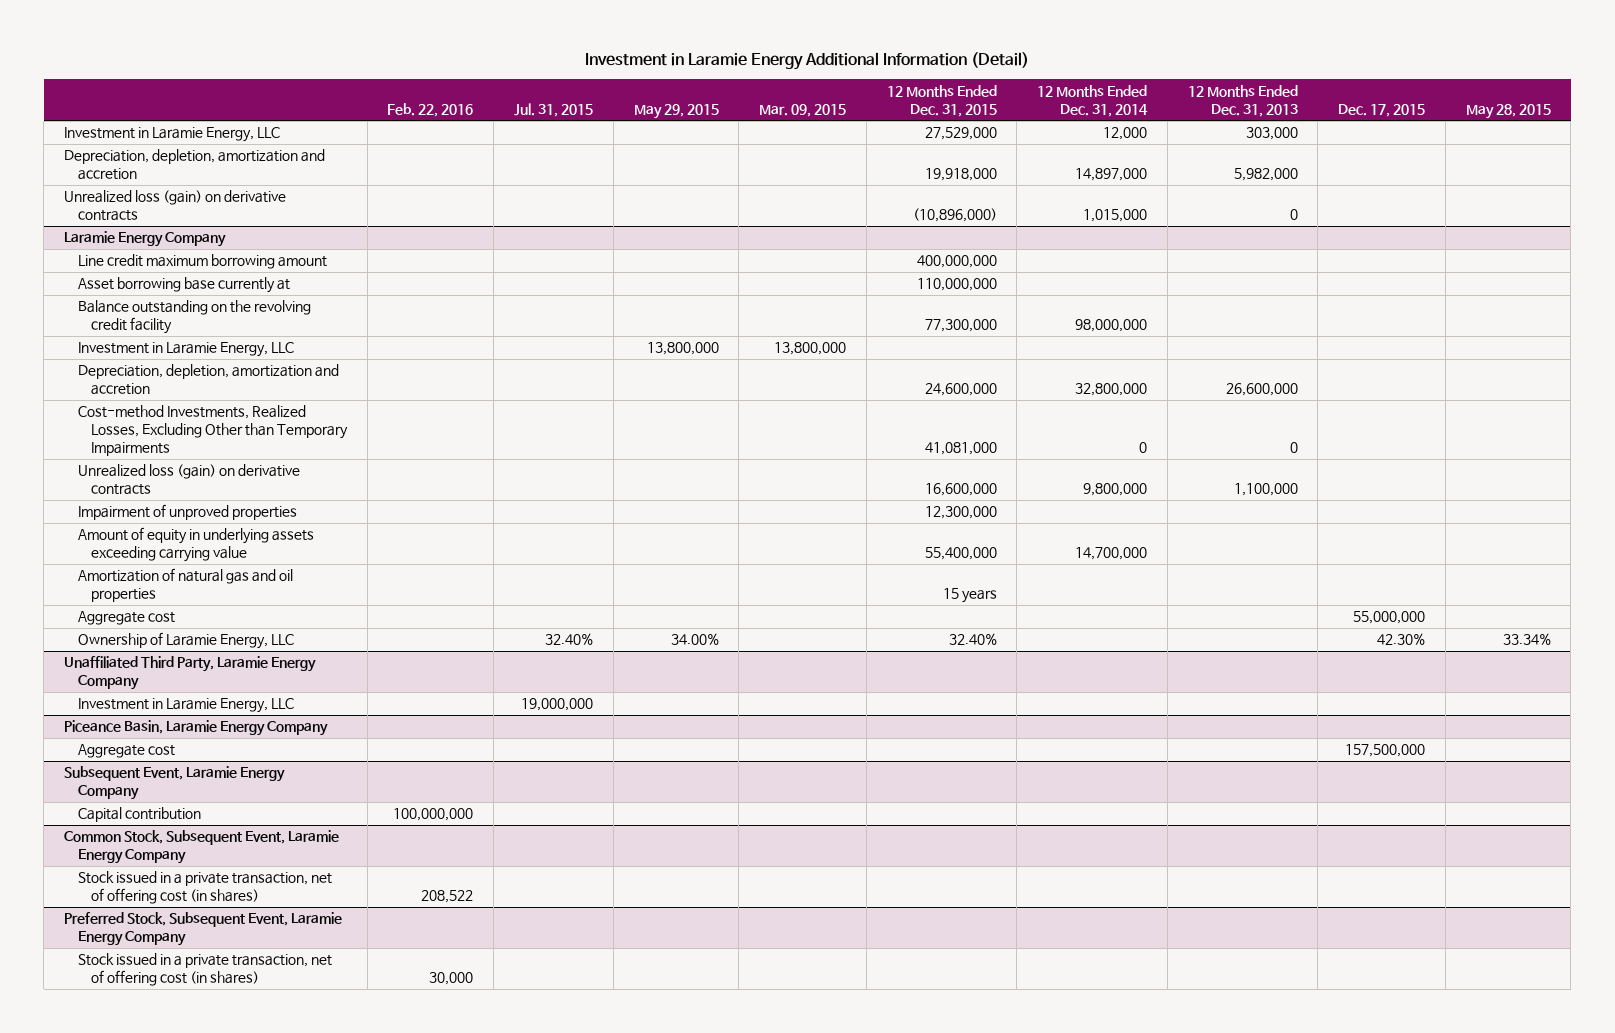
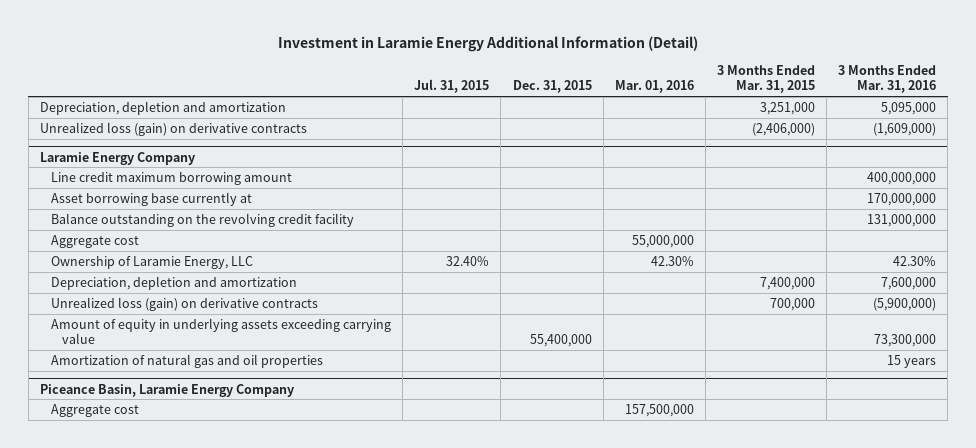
- | Feb. 22, 2016 | Jul. 31, 2015 | May 29, 2015 | Mar. 09, 2015 | 12 Months Ended Dec. 31, 2015 | 12 Months Ended Dec. 31, 2014 | 12 Months Ended Dec. 31, 2013 | Dec. 17, 2015 | May 28, 2015
+ | Jul. 31, 2015 | Dec. 31, 2015 | Mar. 01, 2016 | 3 Months Ended Mar. 31, 2015 | 3 Months Ended Mar. 31, 2016
- Investment in Laramie Energy, LLC | | | | | 27,529,000 | 12,000 | 303,000 | |
- Depreciation, depletion, amortization and accretion | | | | | 19,918,000 | 14,897,000 | 5,982,000 | |
+ Depreciation, depletion and amortization | | | | 3,251,000 | 5,095,000
@ Laramie Energy Company
- Investment in Laramie Energy, LLC | | | 13,800,000 | 13,800,000 | | | | |
- Depreciation, depletion, amortization and accretion | | | | | 24,600,000 | 32,800,000 | 26,600,000 | |
- Cost-method Investments, Realized Losses, Excluding Other than Temporary Impairments | | | | | 41,081,000 | 0 | 0 | |
moved up: Aggregate cost | | | 55,000,000 | |
moved up: Ownership of Laramie Energy, LLC | 32.40% | | 42.30% | | 42.30%
+ Depreciation, depletion and amortization | | | | 7,400,000 | 7,600,000
- Impairment of unproved properties | | | | | 12,300,000 | | | |
- Unaffiliated Third Party, Laramie Energy Company
- Investment in Laramie Energy, LLC | | 19,000,000 | | | | | | |
- Subsequent Event, Laramie Energy Company
- Capital contribution | 100,000,000 | | | | | | | |
- Common Stock, Subsequent Event, Laramie Energy Company
- Stock issued in a private transaction, net of offering cost (in shares) | 208,522 | | | | | | | |
- Preferred Stock, Subsequent Event, Laramie Energy Company
- Stock issued in a private transaction, net of offering cost (in shares) | 30,000 | | | | | | | |

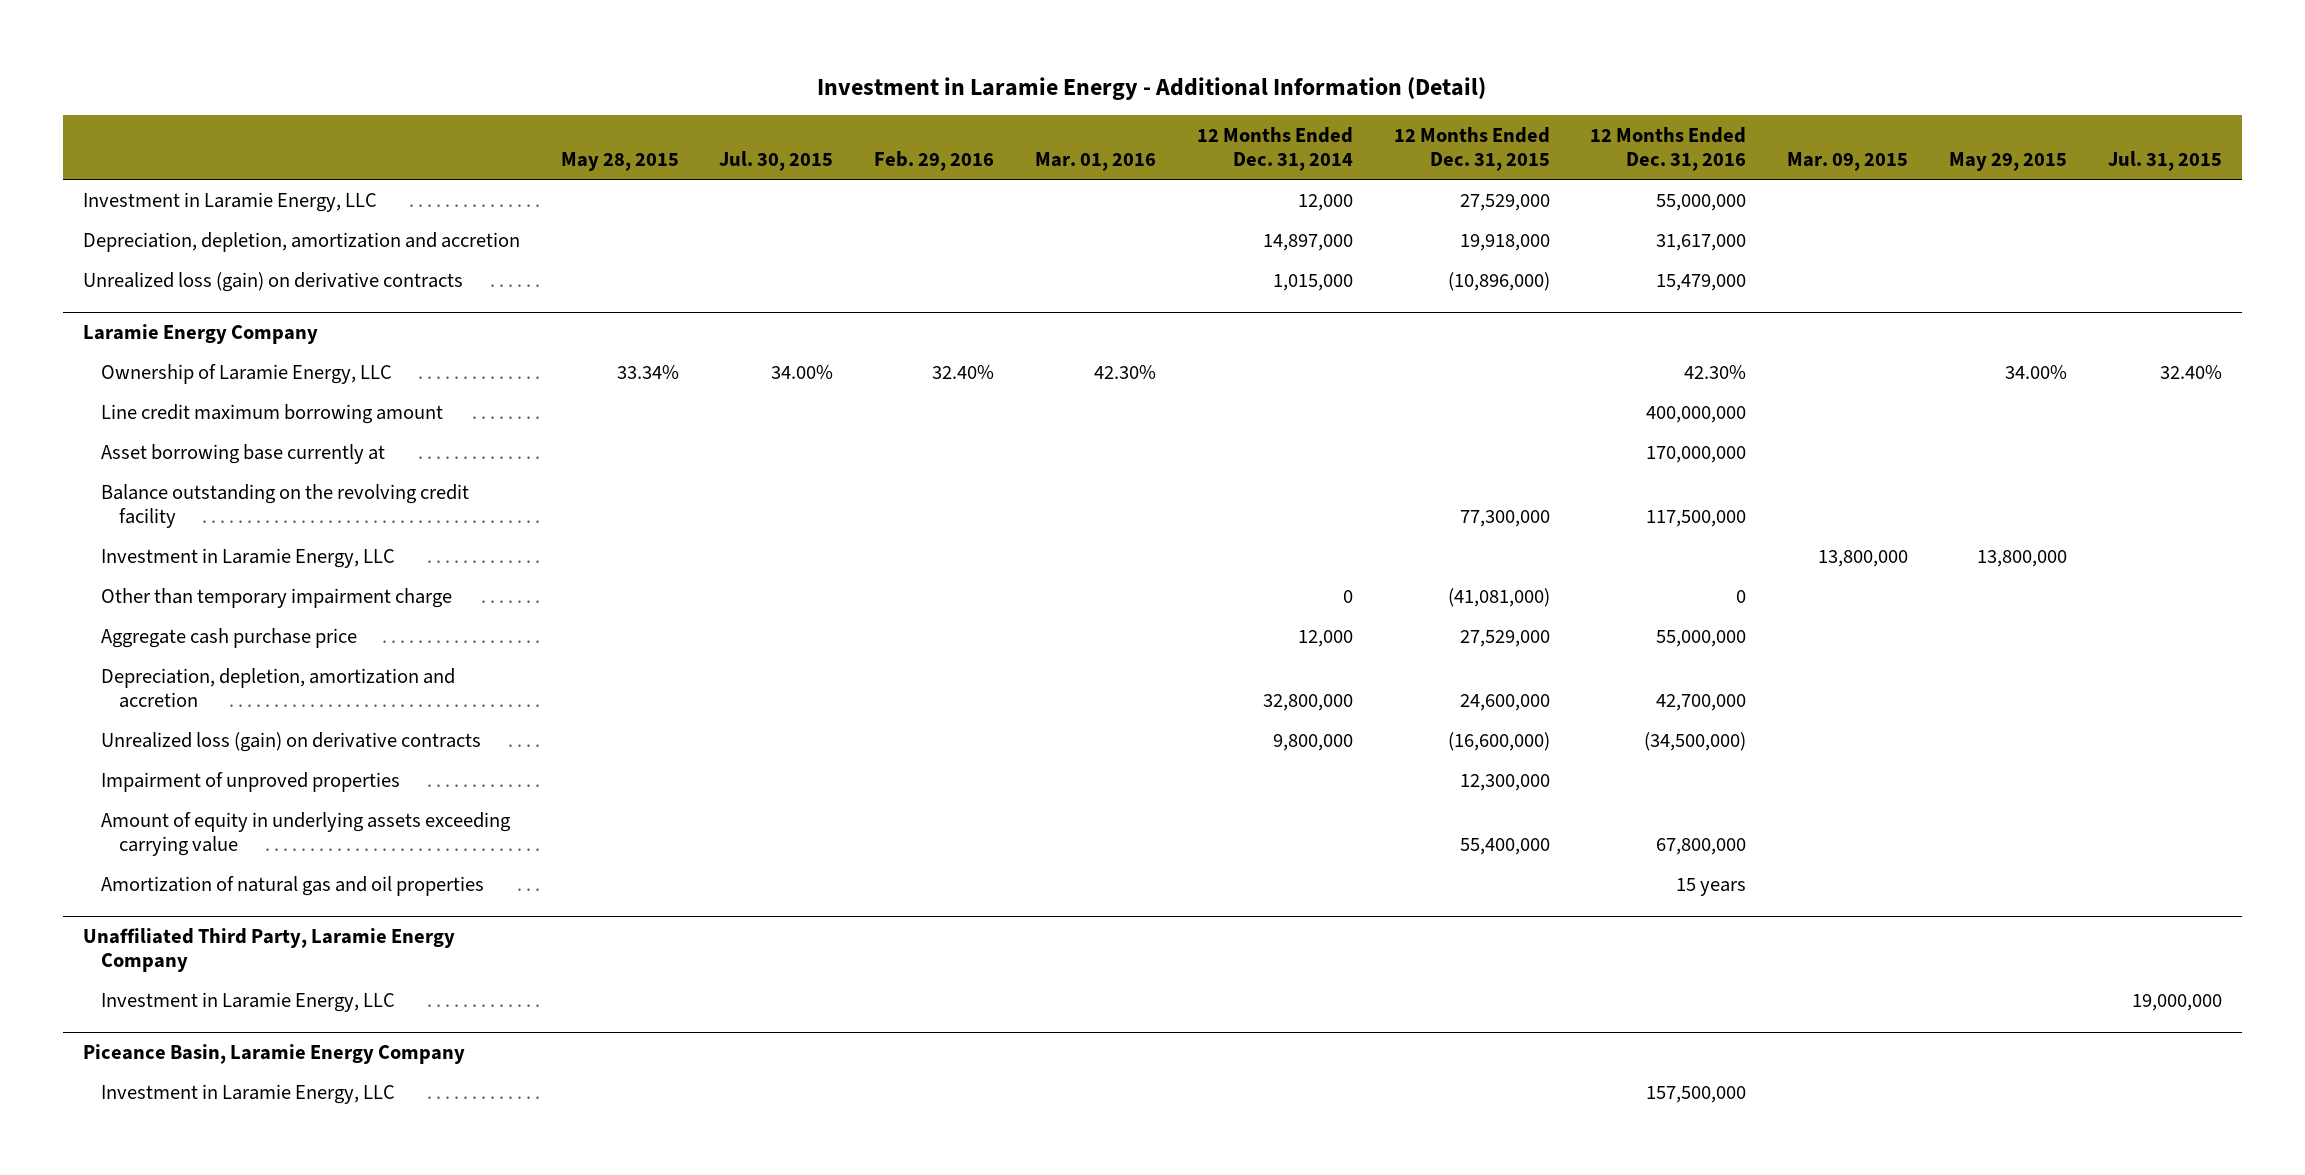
- Investment in Laramie Energy Additional Information (Detail)
+ Investment in Laramie Energy - Additional Information (Detail)
- | Jul. 31, 2015 | Dec. 31, 2015 | Mar. 01, 2016 | 3 Months Ended Mar. 31, 2015 | 3 Months Ended Mar. 31, 2016
+ | May 28, 2015 | Jul. 30, 2015 | Feb. 29, 2016 | Mar. 01, 2016 | 12 Months Ended Dec. 31, 2014 | 12 Months Ended Dec. 31, 2015 | 12 Months Ended Dec. 31, 2016 | Mar. 09, 2015 | May 29, 2015 | Jul. 31, 2015
- Depreciation, depletion and amortization | | | | 3,251,000 | 5,095,000
+ Investment in Laramie Energy, LLC | | | | | 12,000 | 27,529,000 | 55,000,000 | | |
+ Depreciation, depletion, amortization and accretion | | | | | 14,897,000 | 19,918,000 | 31,617,000 | | |
@ Laramie Energy Company
moved up: Ownership of Laramie Energy, LLC | 33.34% | 34.00% | 32.40% | 42.30% | | | 42.30% | | 34.00% | 32.40%
- Aggregate cost | | | 55,000,000 | |
- Depreciation, depletion and amortization | | | | 7,400,000 | 7,600,000
+ Investment in Laramie Energy, LLC | | | | | | | | 13,800,000 | 13,800,000 |
+ Other than temporary impairment charge | | | | | 0 | (41,081,000) | 0 | | |
+ Aggregate cash purchase price | | | | | 12,000 | 27,529,000 | 55,000,000 | | |
+ Depreciation, depletion, amortization and accretion | | | | | 32,800,000 | 24,600,000 | 42,700,000 | | |
+ Impairment of unproved properties | | | | | | 12,300,000 | | | |
+ Unaffiliated Third Party, Laramie Energy Company
+ Investment in Laramie Energy, LLC | | | | | | | | | | 19,000,000
@ Piceance Basin, Laramie Energy Company
- Aggregate cost | | | 157,500,000 | |
+ Investment in Laramie Energy, LLC | | | | | | | 157,500,000 | | |

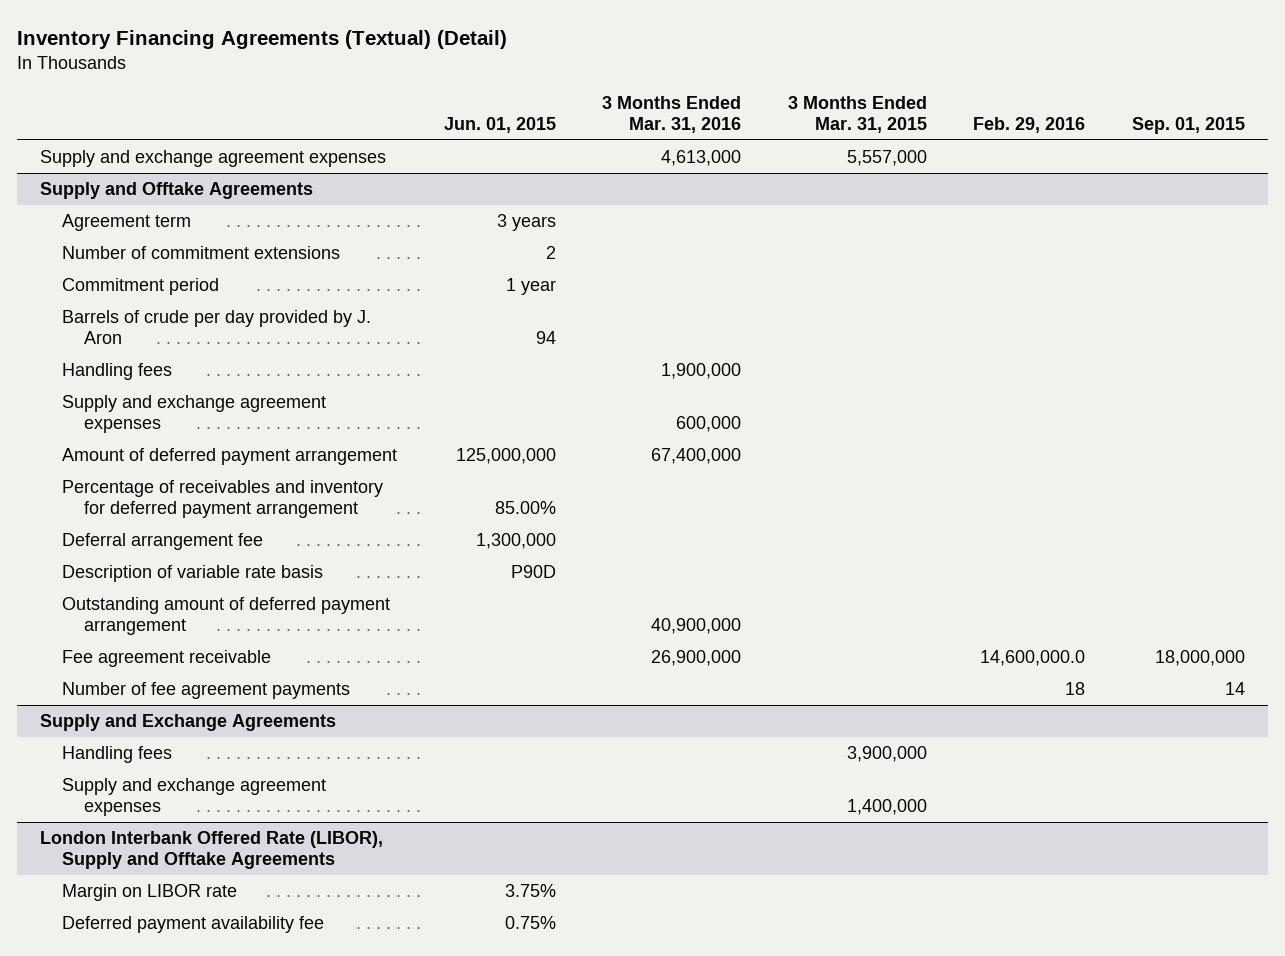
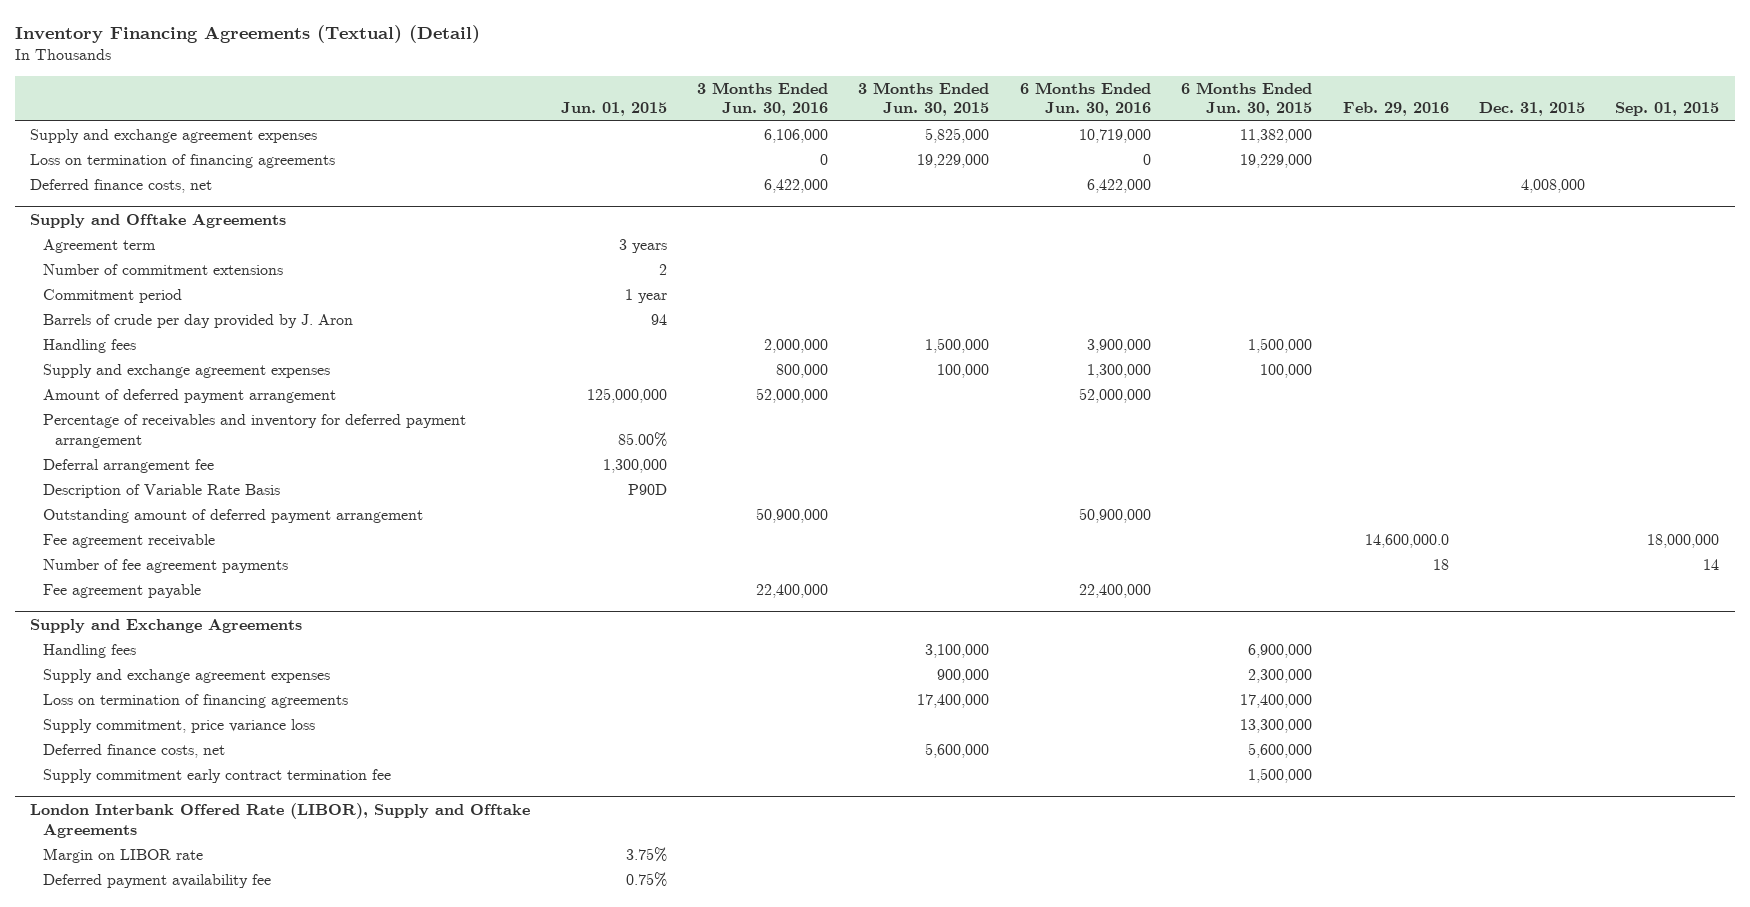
- | Jun. 01, 2015 | 3 Months Ended Mar. 31, 2016 | 3 Months Ended Mar. 31, 2015 | Feb. 29, 2016 | Sep. 01, 2015
+ | Jun. 01, 2015 | 3 Months Ended Jun. 30, 2016 | 3 Months Ended Jun. 30, 2015 | 6 Months Ended Jun. 30, 2016 | 6 Months Ended Jun. 30, 2015 | Feb. 29, 2016 | Dec. 31, 2015 | Sep. 01, 2015
+ Loss on termination of financing agreements | | 0 | 19,229,000 | 0 | 19,229,000 | | |
+ Deferred finance costs, net | | 6,422,000 | | 6,422,000 | | | 4,008,000 |
@ Supply and Offtake Agreements
- Description of variable rate basis | P90D | | | |
+ Description of Variable Rate Basis | P90D | | | | | | |
+ Fee agreement payable | | 22,400,000 | | 22,400,000 | | | |
@ Supply and Exchange Agreements
+ Loss on termination of financing agreements | | | 17,400,000 | | 17,400,000 | | |
+ Supply commitment, price variance loss | | | | | 13,300,000 | | |
+ Deferred finance costs, net | | | 5,600,000 | | 5,600,000 | | |
+ Supply commitment early contract termination fee | | | | | 1,500,000 | | |

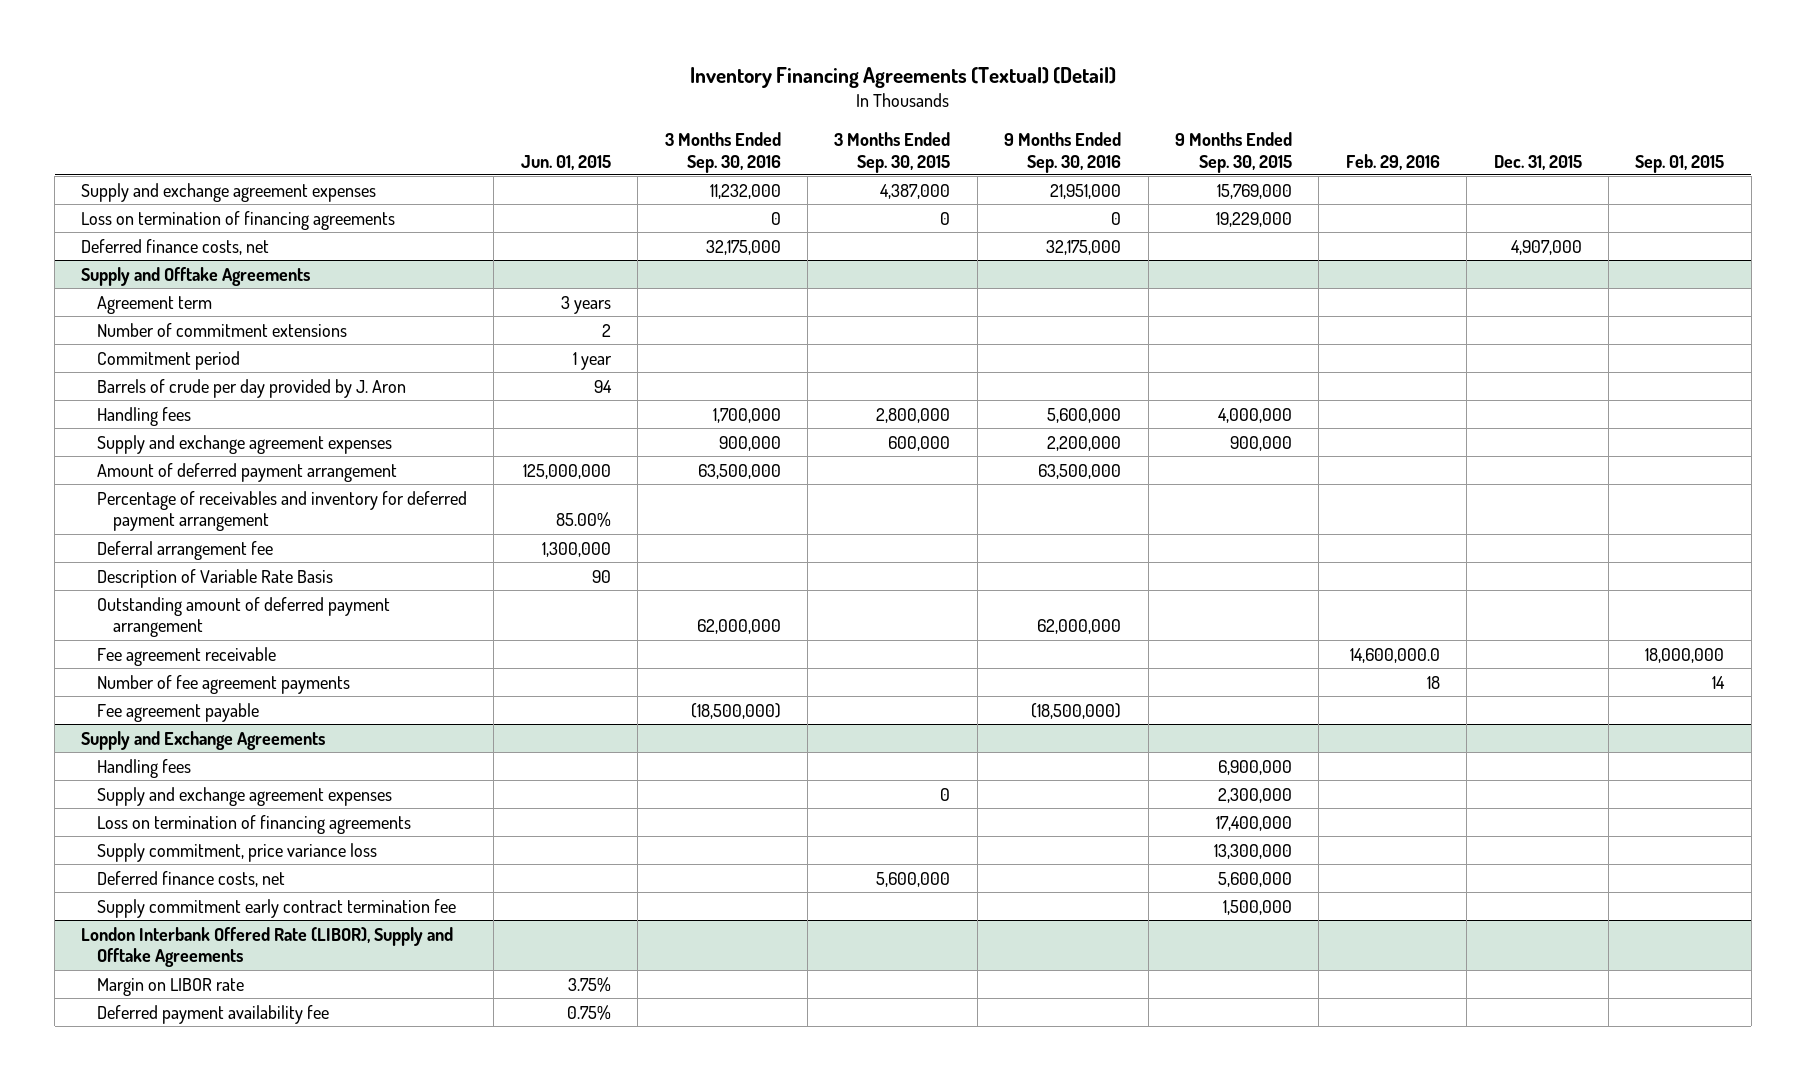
- | Jun. 01, 2015 | 3 Months Ended Jun. 30, 2016 | 3 Months Ended Jun. 30, 2015 | 6 Months Ended Jun. 30, 2016 | 6 Months Ended Jun. 30, 2015 | Feb. 29, 2016 | Dec. 31, 2015 | Sep. 01, 2015
+ | Jun. 01, 2015 | 3 Months Ended Sep. 30, 2016 | 3 Months Ended Sep. 30, 2015 | 9 Months Ended Sep. 30, 2016 | 9 Months Ended Sep. 30, 2015 | Feb. 29, 2016 | Dec. 31, 2015 | Sep. 01, 2015
- Deferred finance costs, net | | 6,422,000 | | 6,422,000 | | | 4,008,000 |
+ Deferred finance costs, net | | 32,175,000 | | 32,175,000 | | | 4,907,000 |
@ Supply and Offtake Agreements
- Description of Variable Rate Basis | P90D | | | | | | |
+ Description of Variable Rate Basis | 90 | | | | | | |

